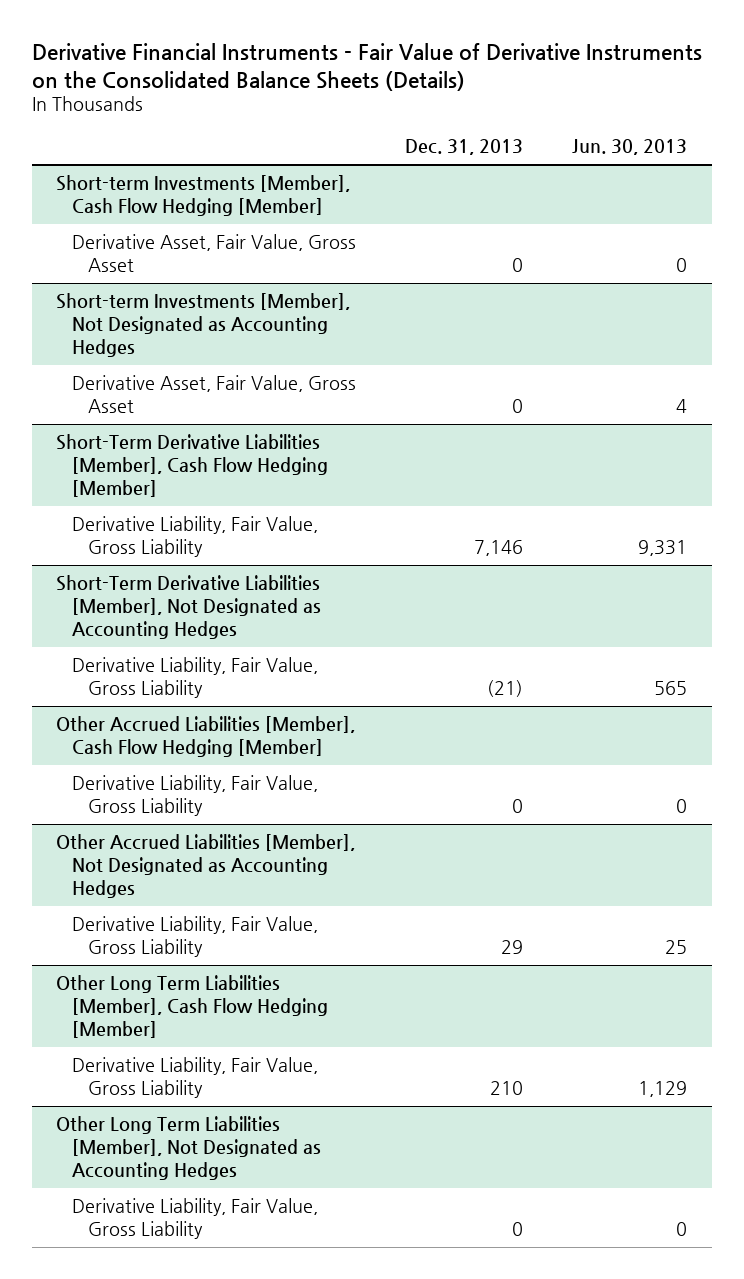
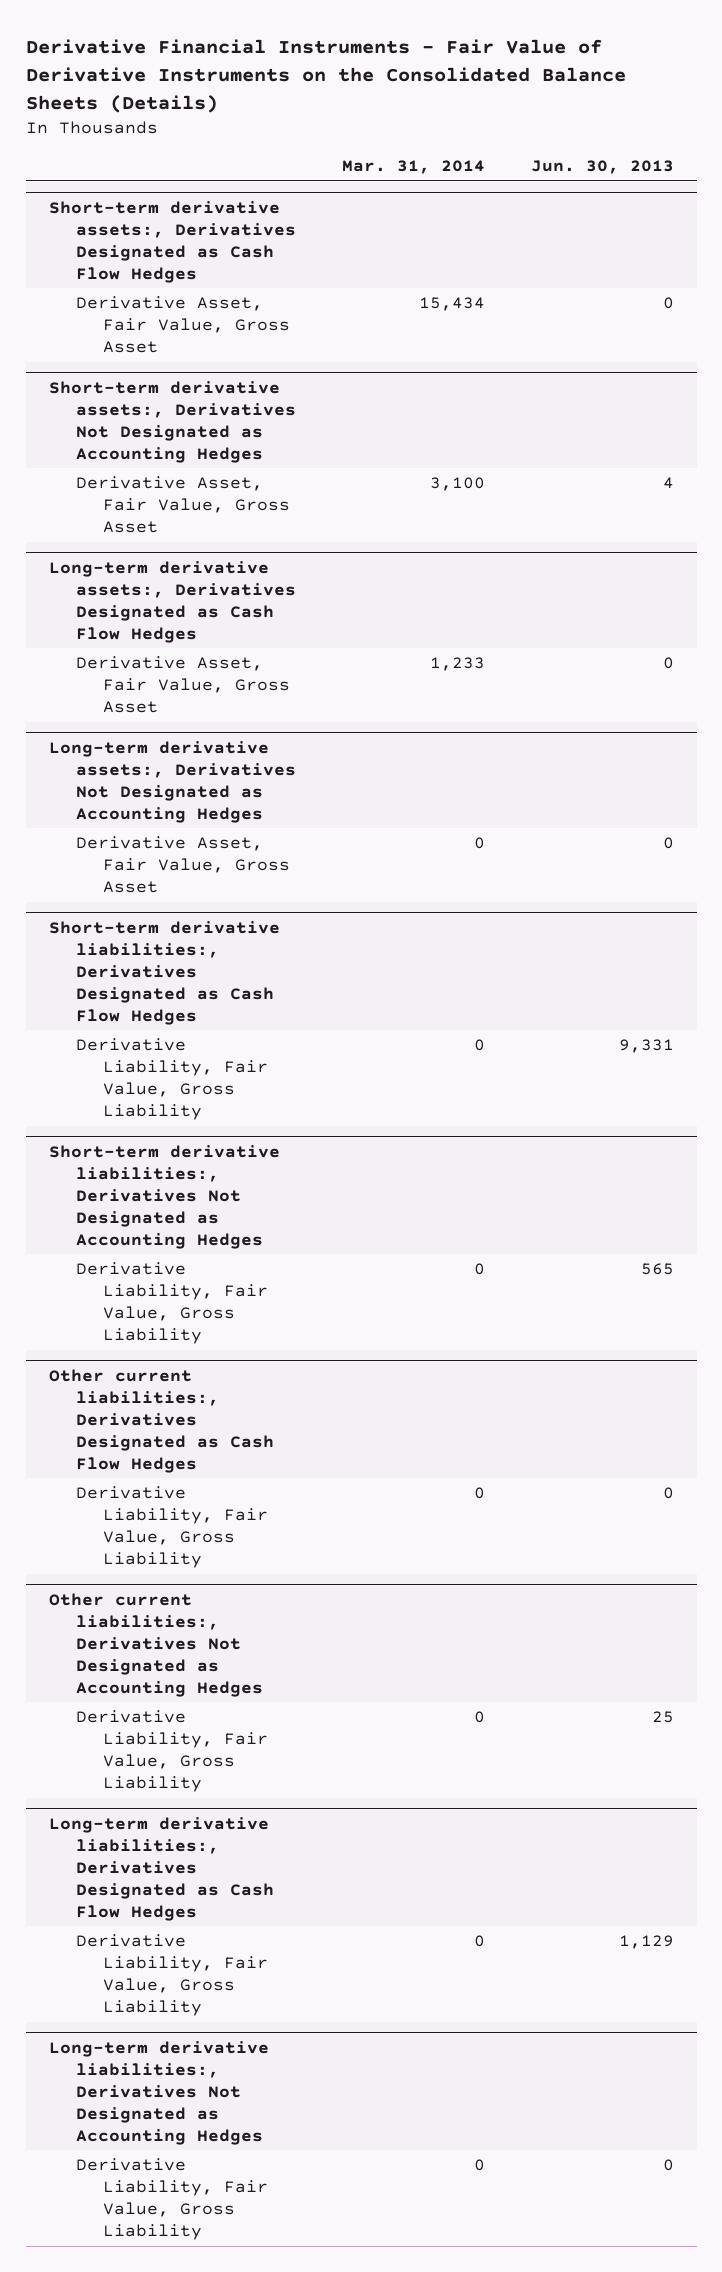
- | Dec. 31, 2013 | Jun. 30, 2013
+ | Mar. 31, 2014 | Jun. 30, 2013
- Short-term Investments [Member], Cash Flow Hedging [Member]
+ Short-term derivative assets:, Derivatives Designated as Cash Flow Hedges
- Short-term Investments [Member], Not Designated as Accounting Hedges
+ Short-term derivative assets:, Derivatives Not Designated as Accounting Hedges
- Short-Term Derivative Liabilities [Member], Cash Flow Hedging [Member]
+ Long-term derivative assets:, Derivatives Designated as Cash Flow Hedges
+ Derivative Asset, Fair Value, Gross Asset | 1,233 | 0
+ Long-term derivative assets:, Derivatives Not Designated as Accounting Hedges
+ Derivative Asset, Fair Value, Gross Asset | 0 | 0
+ Short-term derivative liabilities:, Derivatives Designated as Cash Flow Hedges
- Short-Term Derivative Liabilities [Member], Not Designated as Accounting Hedges
+ Short-term derivative liabilities:, Derivatives Not Designated as Accounting Hedges
- Other Accrued Liabilities [Member], Cash Flow Hedging [Member]
+ Other current liabilities:, Derivatives Designated as Cash Flow Hedges
- Other Accrued Liabilities [Member], Not Designated as Accounting Hedges
+ Other current liabilities:, Derivatives Not Designated as Accounting Hedges
- Other Long Term Liabilities [Member], Cash Flow Hedging [Member]
+ Long-term derivative liabilities:, Derivatives Designated as Cash Flow Hedges
- Other Long Term Liabilities [Member], Not Designated as Accounting Hedges
+ Long-term derivative liabilities:, Derivatives Not Designated as Accounting Hedges

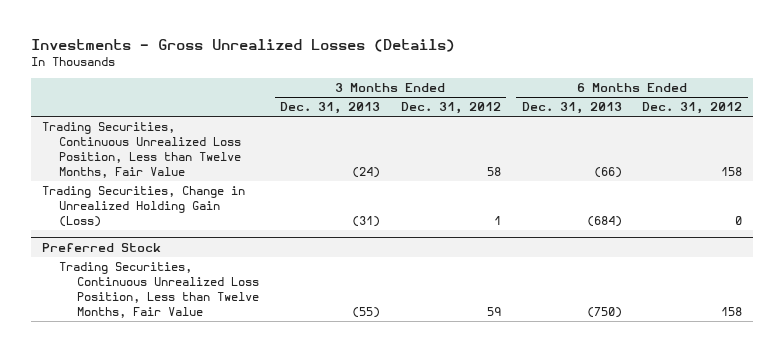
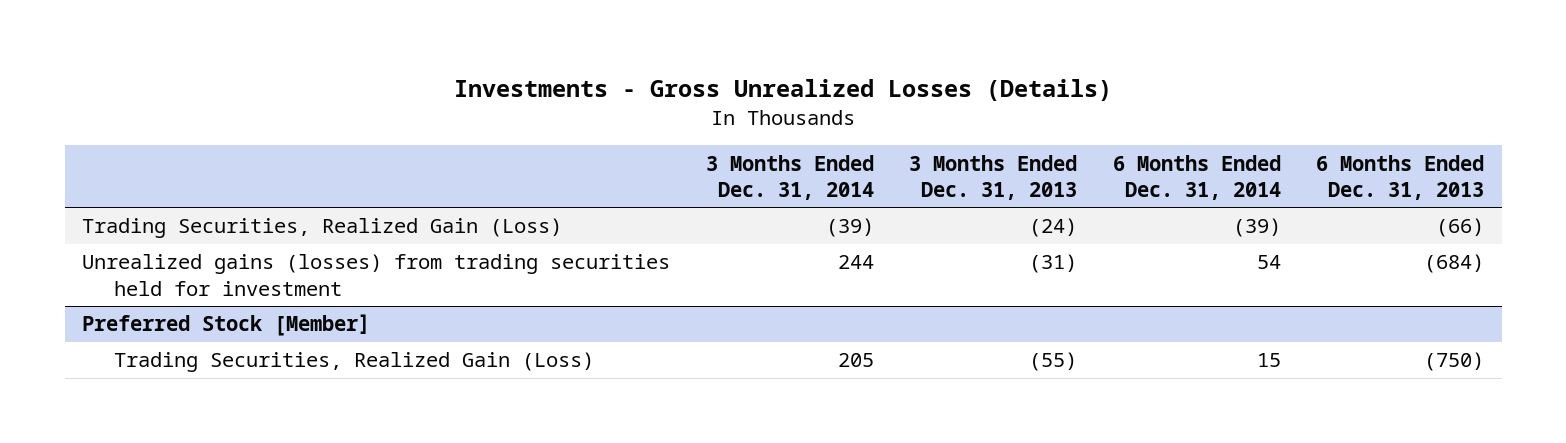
- | 3 Months Ended Dec. 31, 2013 | 3 Months Ended Dec. 31, 2012 | 6 Months Ended Dec. 31, 2013 | 6 Months Ended Dec. 31, 2012
+ | 3 Months Ended Dec. 31, 2014 | 3 Months Ended Dec. 31, 2013 | 6 Months Ended Dec. 31, 2014 | 6 Months Ended Dec. 31, 2013
- Trading Securities, Continuous Unrealized Loss Position, Less than Twelve Months, Fair Value | (24) | 58 | (66) | 158
- Trading Securities, Change in Unrealized Holding Gain (Loss) | (31) | 1 | (684) | 0
- Preferred Stock
- Trading Securities, Continuous Unrealized Loss Position, Less than Twelve Months, Fair Value | (55) | 59 | (750) | 158
+ Trading Securities, Realized Gain (Loss) | (39) | (24) | (39) | (66)
+ Unrealized gains (losses) from trading securities held for investment | 244 | (31) | 54 | (684)
+ Preferred Stock [Member]
+ Trading Securities, Realized Gain (Loss) | 205 | (55) | 15 | (750)

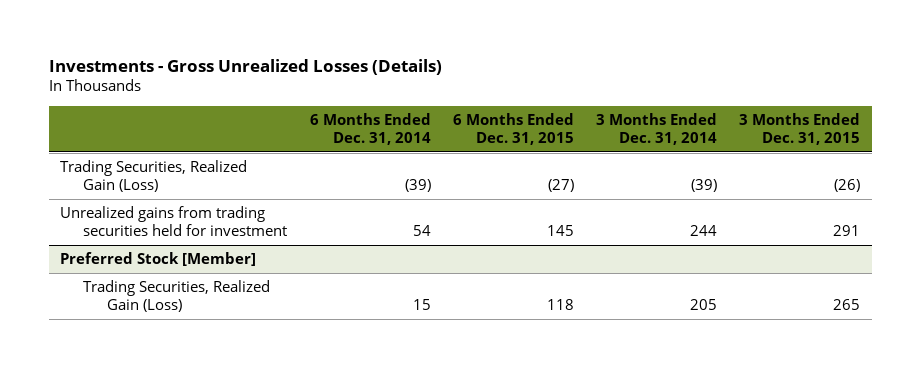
- | 3 Months Ended Dec. 31, 2014 | 3 Months Ended Dec. 31, 2013 | 6 Months Ended Dec. 31, 2014 | 6 Months Ended Dec. 31, 2013
+ | 6 Months Ended Dec. 31, 2014 | 6 Months Ended Dec. 31, 2015 | 3 Months Ended Dec. 31, 2014 | 3 Months Ended Dec. 31, 2015
- Unrealized gains (losses) from trading securities held for investment | 244 | (31) | 54 | (684)
+ Unrealized gains from trading securities held for investment | 54 | 145 | 244 | 291

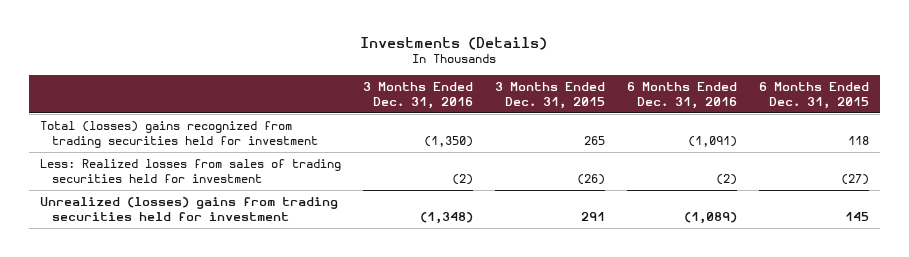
- Investments - Gross Unrealized Losses (Details)
+ Investments (Details)
- | 6 Months Ended Dec. 31, 2014 | 6 Months Ended Dec. 31, 2015 | 3 Months Ended Dec. 31, 2014 | 3 Months Ended Dec. 31, 2015
+ | 3 Months Ended Dec. 31, 2016 | 3 Months Ended Dec. 31, 2015 | 6 Months Ended Dec. 31, 2016 | 6 Months Ended Dec. 31, 2015
- Trading Securities, Realized Gain (Loss) | (39) | (27) | (39) | (26)
- Unrealized gains from trading securities held for investment | 54 | 145 | 244 | 291
- Preferred Stock [Member]
- Trading Securities, Realized Gain (Loss) | 15 | 118 | 205 | 265
+ Total (losses) gains recognized from trading securities held for investment | (1,350) | 265 | (1,091) | 118
+ Less: Realized losses from sales of trading securities held for investment | (2) | (26) | (2) | (27)
+ Unrealized (losses) gains from trading securities held for investment | (1,348) | 291 | (1,089) | 145

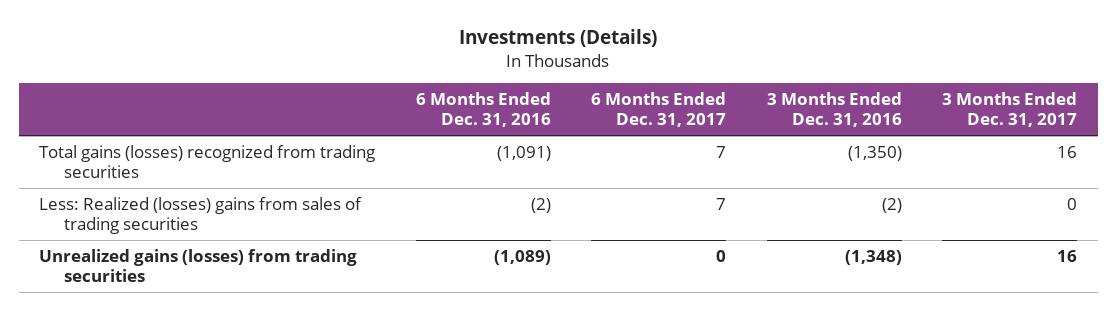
- | 3 Months Ended Dec. 31, 2016 | 3 Months Ended Dec. 31, 2015 | 6 Months Ended Dec. 31, 2016 | 6 Months Ended Dec. 31, 2015
+ | 6 Months Ended Dec. 31, 2016 | 6 Months Ended Dec. 31, 2017 | 3 Months Ended Dec. 31, 2016 | 3 Months Ended Dec. 31, 2017
- Total (losses) gains recognized from trading securities held for investment | (1,350) | 265 | (1,091) | 118
- Less: Realized losses from sales of trading securities held for investment | (2) | (26) | (2) | (27)
- Unrealized (losses) gains from trading securities held for investment | (1,348) | 291 | (1,089) | 145
+ Total gains (losses) recognized from trading securities | (1,091) | 7 | (1,350) | 16
+ Less: Realized (losses) gains from sales of trading securities | (2) | 7 | (2) | 0
+ Unrealized gains (losses) from trading securities | (1,089) | 0 | (1,348) | 16

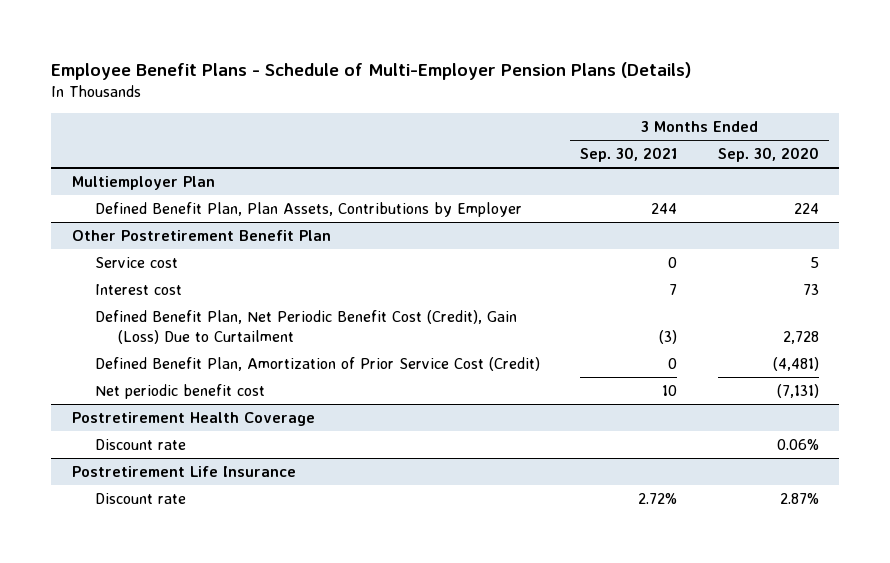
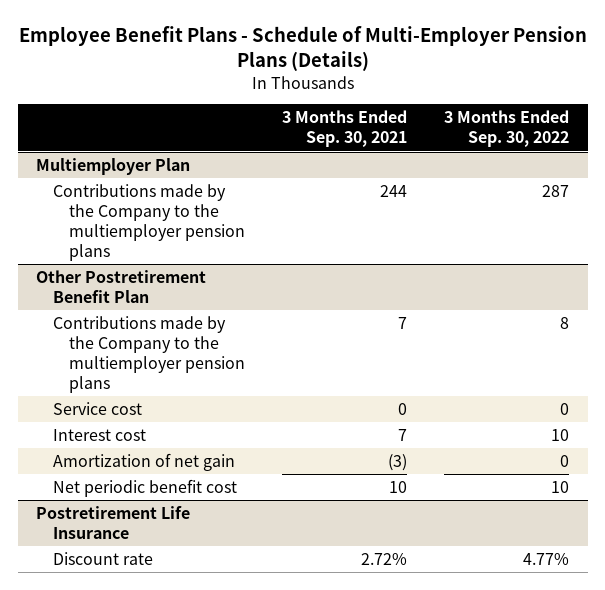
- | 3 Months Ended Sep. 30, 2021 | 3 Months Ended Sep. 30, 2020
+ | 3 Months Ended Sep. 30, 2021 | 3 Months Ended Sep. 30, 2022
@ Multiemployer Plan
- Defined Benefit Plan, Plan Assets, Contributions by Employer | 244 | 224
+ Contributions made by the Company to the multiemployer pension plans | 244 | 287
@ Other Postretirement Benefit Plan
+ Contributions made by the Company to the multiemployer pension plans | 7 | 8
- Defined Benefit Plan, Net Periodic Benefit Cost (Credit), Gain (Loss) Due to Curtailment | (3) | 2,728
- Defined Benefit Plan, Amortization of Prior Service Cost (Credit) | 0 | (4,481)
+ Amortization of net gain | (3) | 0
- Postretirement Health Coverage
- Discount rate | | 0.06%

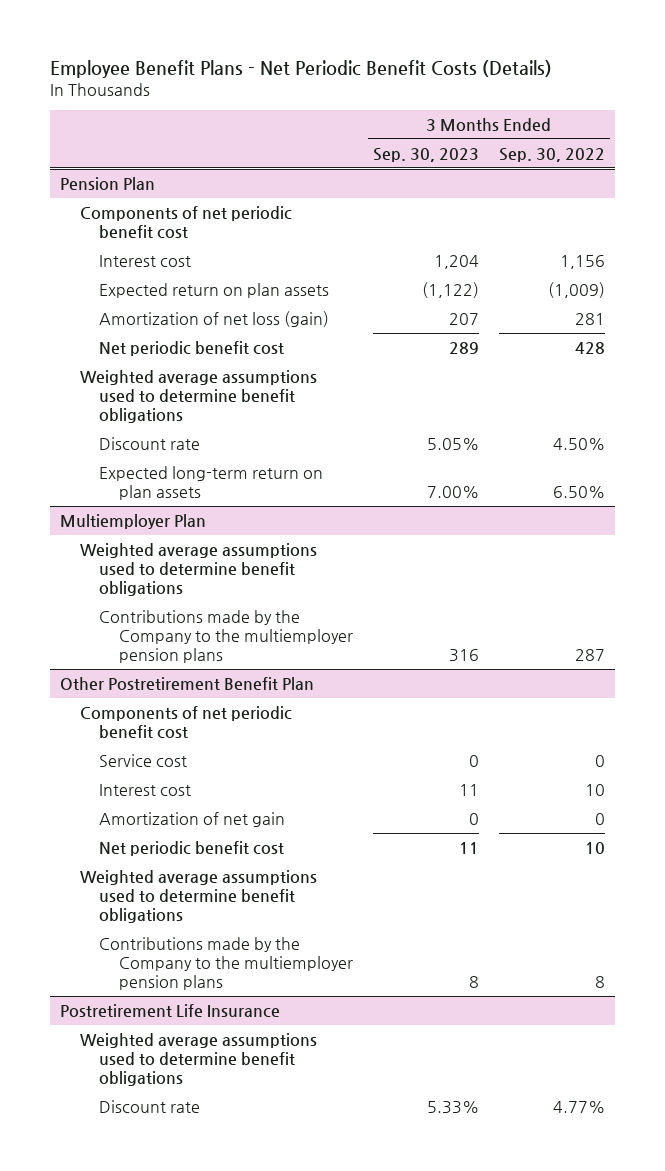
- Employee Benefit Plans - Schedule of Multi-Employer Pension Plans (Details)
+ Employee Benefit Plans - Net Periodic Benefit Costs (Details)
- | 3 Months Ended Sep. 30, 2021 | 3 Months Ended Sep. 30, 2022
+ | 3 Months Ended Sep. 30, 2023 | 3 Months Ended Sep. 30, 2022
+ Pension Plan
+ Components of net periodic benefit cost
+ Interest cost | 1,204 | 1,156
+ Expected return on plan assets | (1,122) | (1,009)
+ Amortization of net loss (gain) | 207 | 281
+ Net periodic benefit cost | 289 | 428
+ Weighted average assumptions used to determine benefit obligations
+ Discount rate | 5.05% | 4.50%
+ Expected long-term return on plan assets | 7.00% | 6.50%
@ Multiemployer Plan
+ Weighted average assumptions used to determine benefit obligations
@ Other Postretirement Benefit Plan
+ Components of net periodic benefit cost
+ Weighted average assumptions used to determine benefit obligations
moved down: Contributions made by the Company to the multiemployer pension plans | 8 | 8
@ Postretirement Life Insurance
+ Weighted average assumptions used to determine benefit obligations

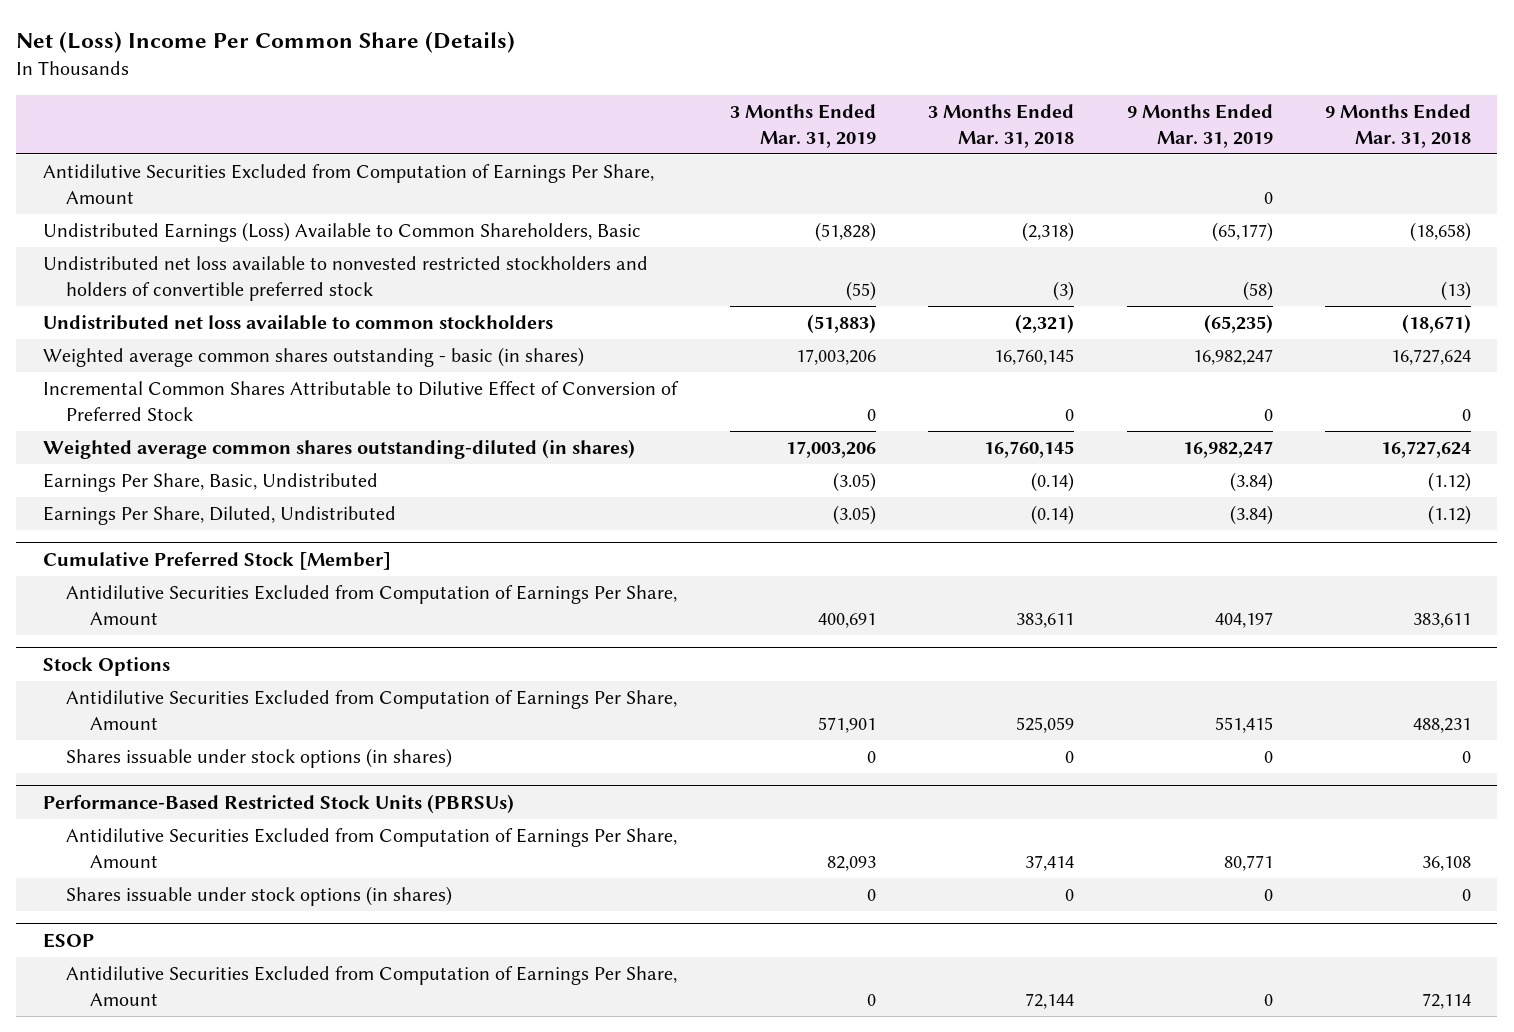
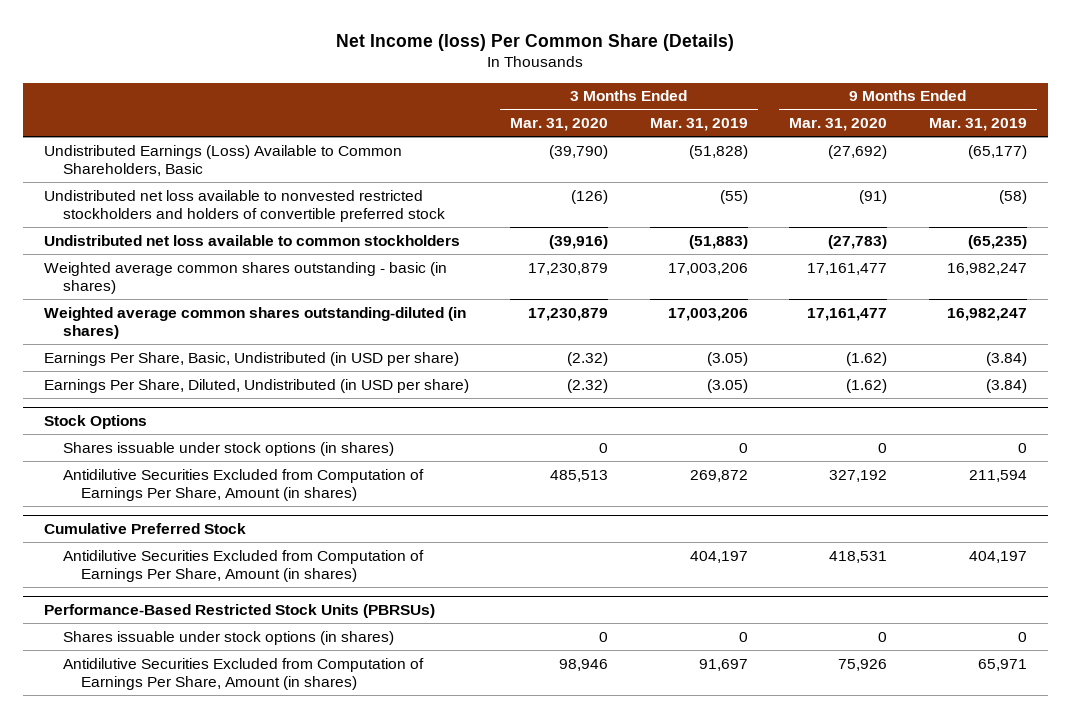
- Net (Loss) Income Per Common Share (Details)
+ Net Income (loss) Per Common Share (Details)
- | 3 Months Ended Mar. 31, 2019 | 3 Months Ended Mar. 31, 2018 | 9 Months Ended Mar. 31, 2019 | 9 Months Ended Mar. 31, 2018
+ | 3 Months Ended Mar. 31, 2020 | 3 Months Ended Mar. 31, 2019 | 9 Months Ended Mar. 31, 2020 | 9 Months Ended Mar. 31, 2019
- Antidilutive Securities Excluded from Computation of Earnings Per Share, Amount | | | 0 |
- Incremental Common Shares Attributable to Dilutive Effect of Conversion of Preferred Stock | 0 | 0 | 0 | 0
- Earnings Per Share, Basic, Undistributed | (3.05) | (0.14) | (3.84) | (1.12)
- Earnings Per Share, Diluted, Undistributed | (3.05) | (0.14) | (3.84) | (1.12)
- Cumulative Preferred Stock [Member]
- Antidilutive Securities Excluded from Computation of Earnings Per Share, Amount | 400,691 | 383,611 | 404,197 | 383,611
+ Earnings Per Share, Basic, Undistributed (in USD per share) | (2.32) | (3.05) | (1.62) | (3.84)
+ Earnings Per Share, Diluted, Undistributed (in USD per share) | (2.32) | (3.05) | (1.62) | (3.84)
@ Stock Options
- Antidilutive Securities Excluded from Computation of Earnings Per Share, Amount | 571,901 | 525,059 | 551,415 | 488,231
+ Antidilutive Securities Excluded from Computation of Earnings Per Share, Amount (in shares) | 485,513 | 269,872 | 327,192 | 211,594
+ Cumulative Preferred Stock
+ Antidilutive Securities Excluded from Computation of Earnings Per Share, Amount (in shares) | | 404,197 | 418,531 | 404,197
@ Performance-Based Restricted Stock Units (PBRSUs)
- Antidilutive Securities Excluded from Computation of Earnings Per Share, Amount | 82,093 | 37,414 | 80,771 | 36,108
- ESOP
- Antidilutive Securities Excluded from Computation of Earnings Per Share, Amount | 0 | 72,144 | 0 | 72,114
@ Performance-Based Restricted Stock Units (PBRSUs)
+ Antidilutive Securities Excluded from Computation of Earnings Per Share, Amount (in shares) | 98,946 | 91,697 | 75,926 | 65,971

